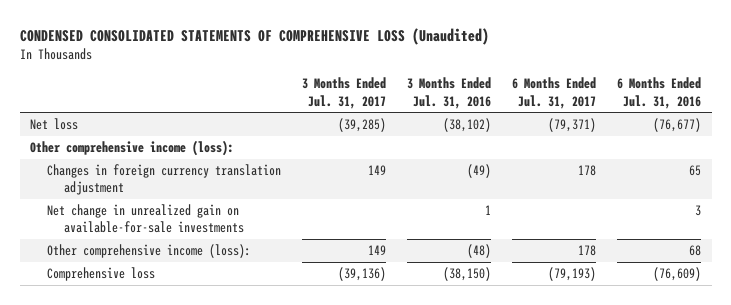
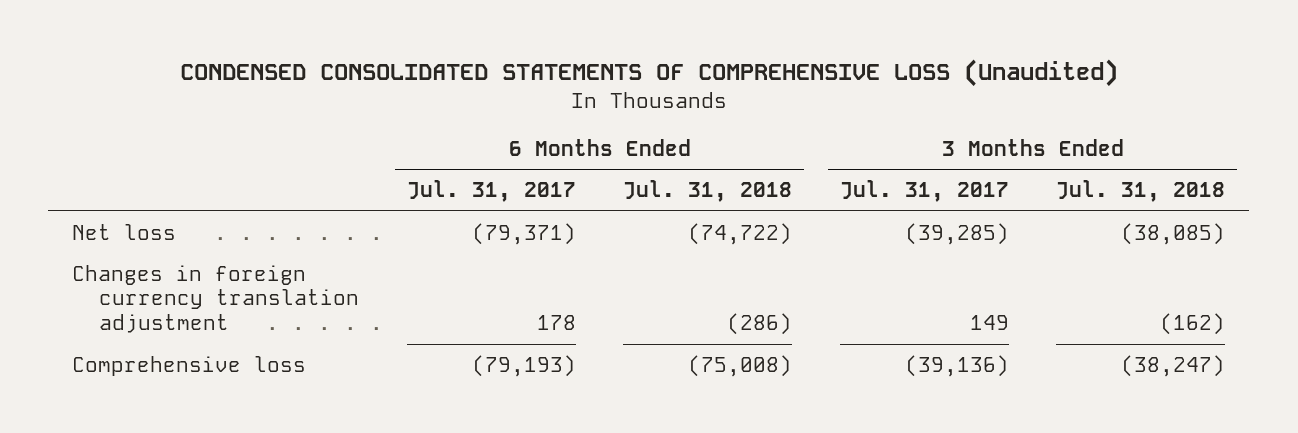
- | 3 Months Ended Jul. 31, 2017 | 3 Months Ended Jul. 31, 2016 | 6 Months Ended Jul. 31, 2017 | 6 Months Ended Jul. 31, 2016
+ | 6 Months Ended Jul. 31, 2017 | 6 Months Ended Jul. 31, 2018 | 3 Months Ended Jul. 31, 2017 | 3 Months Ended Jul. 31, 2018
- Other comprehensive income (loss):
- Net change in unrealized gain on available-for-sale investments | | 1 | | 3
- Other comprehensive income (loss): | 149 | (48) | 178 | 68

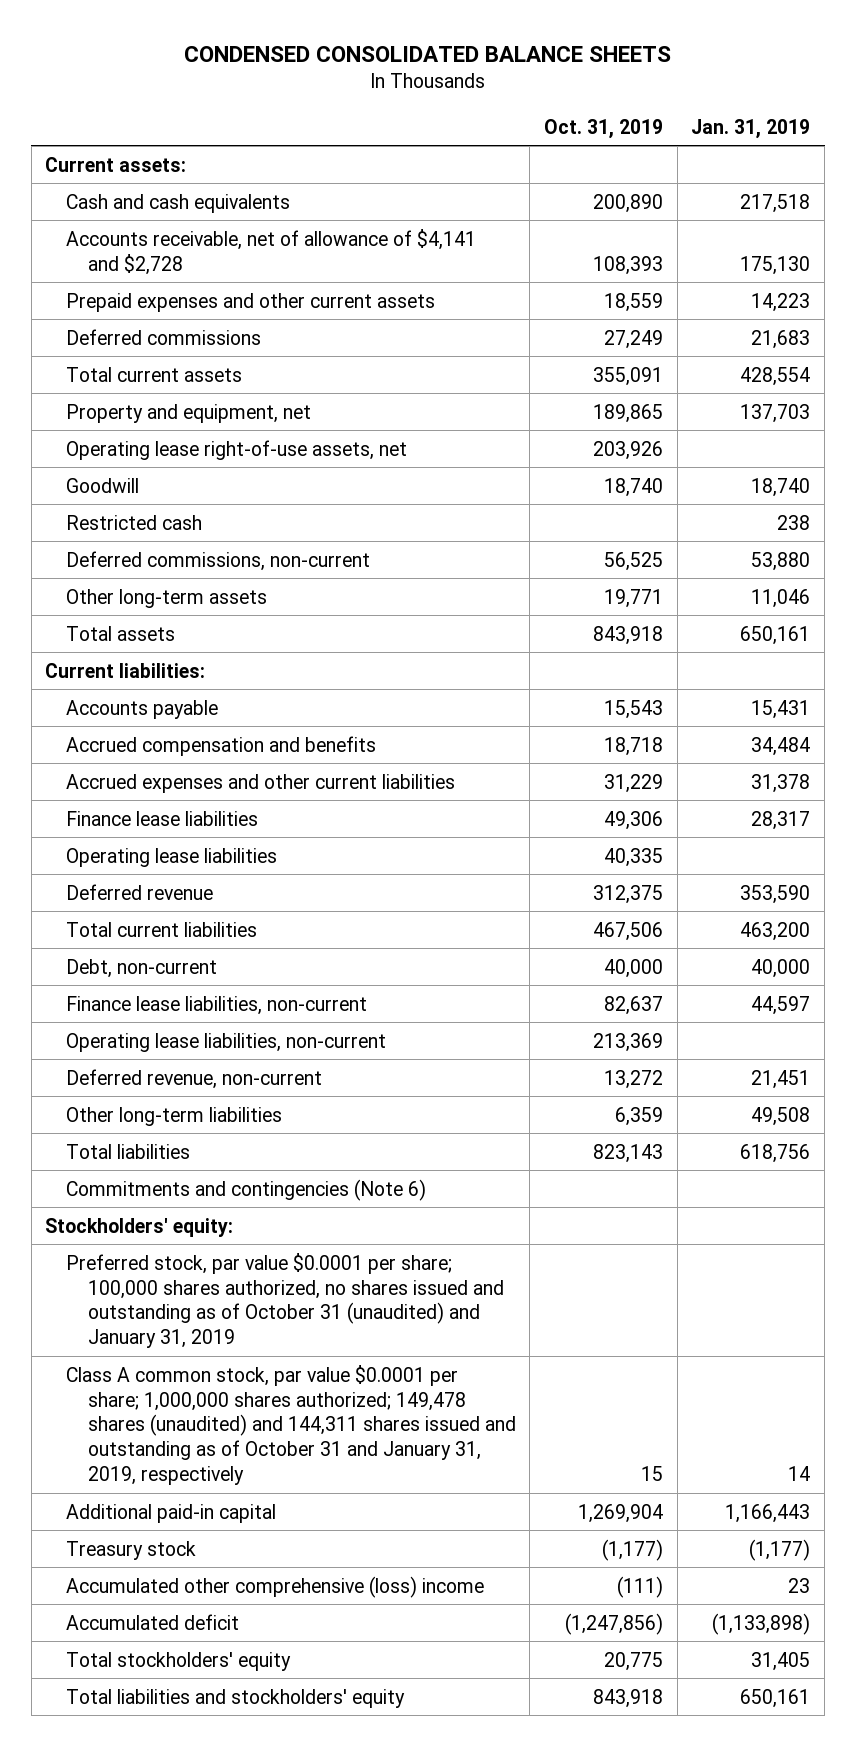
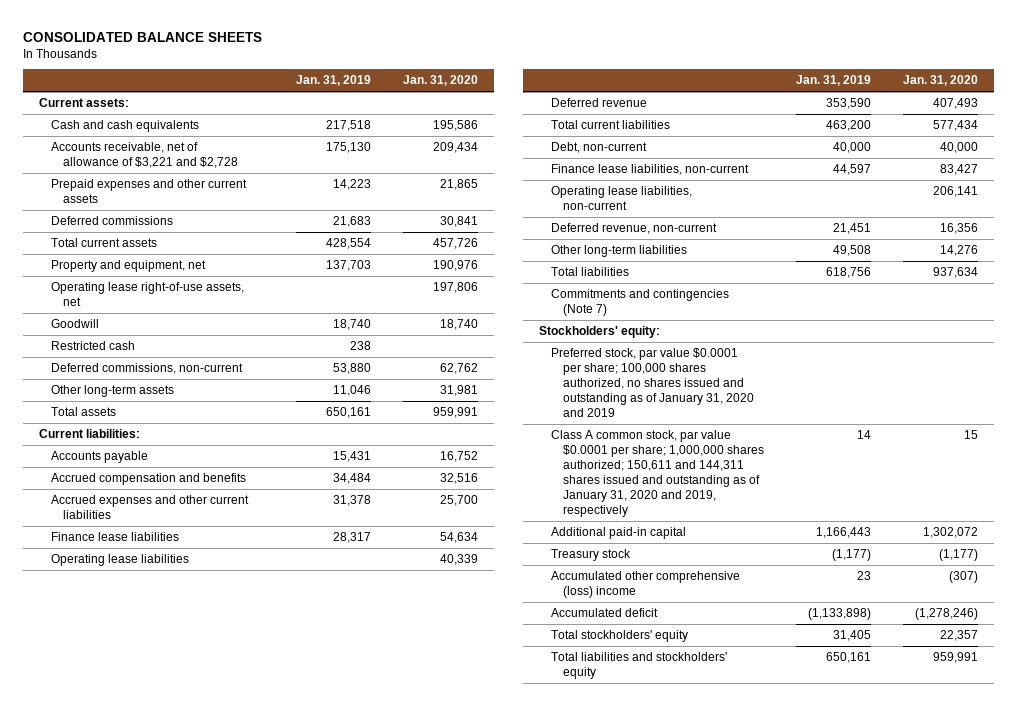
- CONDENSED CONSOLIDATED BALANCE SHEETS
+ CONSOLIDATED BALANCE SHEETS
- | Oct. 31, 2019 | Jan. 31, 2019
+ | Jan. 31, 2019 | Jan. 31, 2020
- Accounts receivable, net of allowance of $4,141 and $2,728 | 108,393 | 175,130
+ Accounts receivable, net of allowance of $3,221 and $2,728 | 175,130 | 209,434
- Commitments and contingencies (Note 6)
+ Commitments and contingencies (Note 7)
- Preferred stock, par value $0.0001 per share; 100,000 shares authorized, no shares issued and outstanding as of October 31 (unaudited) and January 31, 2019
- Class A common stock, par value $0.0001 per share; 1,000,000 shares authorized; 149,478 shares (unaudited) and 144,311 shares issued and outstanding as of October 31 and January 31, 2019, respectively | 15 | 14
+ Preferred stock, par value $0.0001 per share; 100,000 shares authorized, no shares issued and outstanding as of January 31, 2020 and 2019
+ Class A common stock, par value $0.0001 per share; 1,000,000 shares authorized; 150,611 and 144,311 shares issued and outstanding as of January 31, 2020 and 2019, respectively | 14 | 15

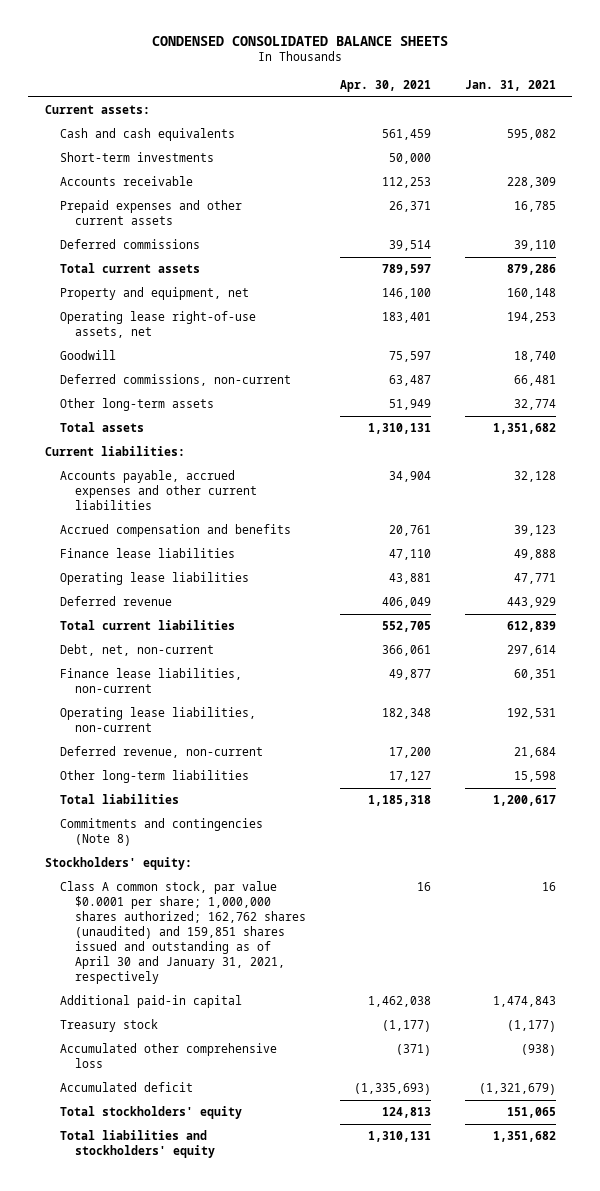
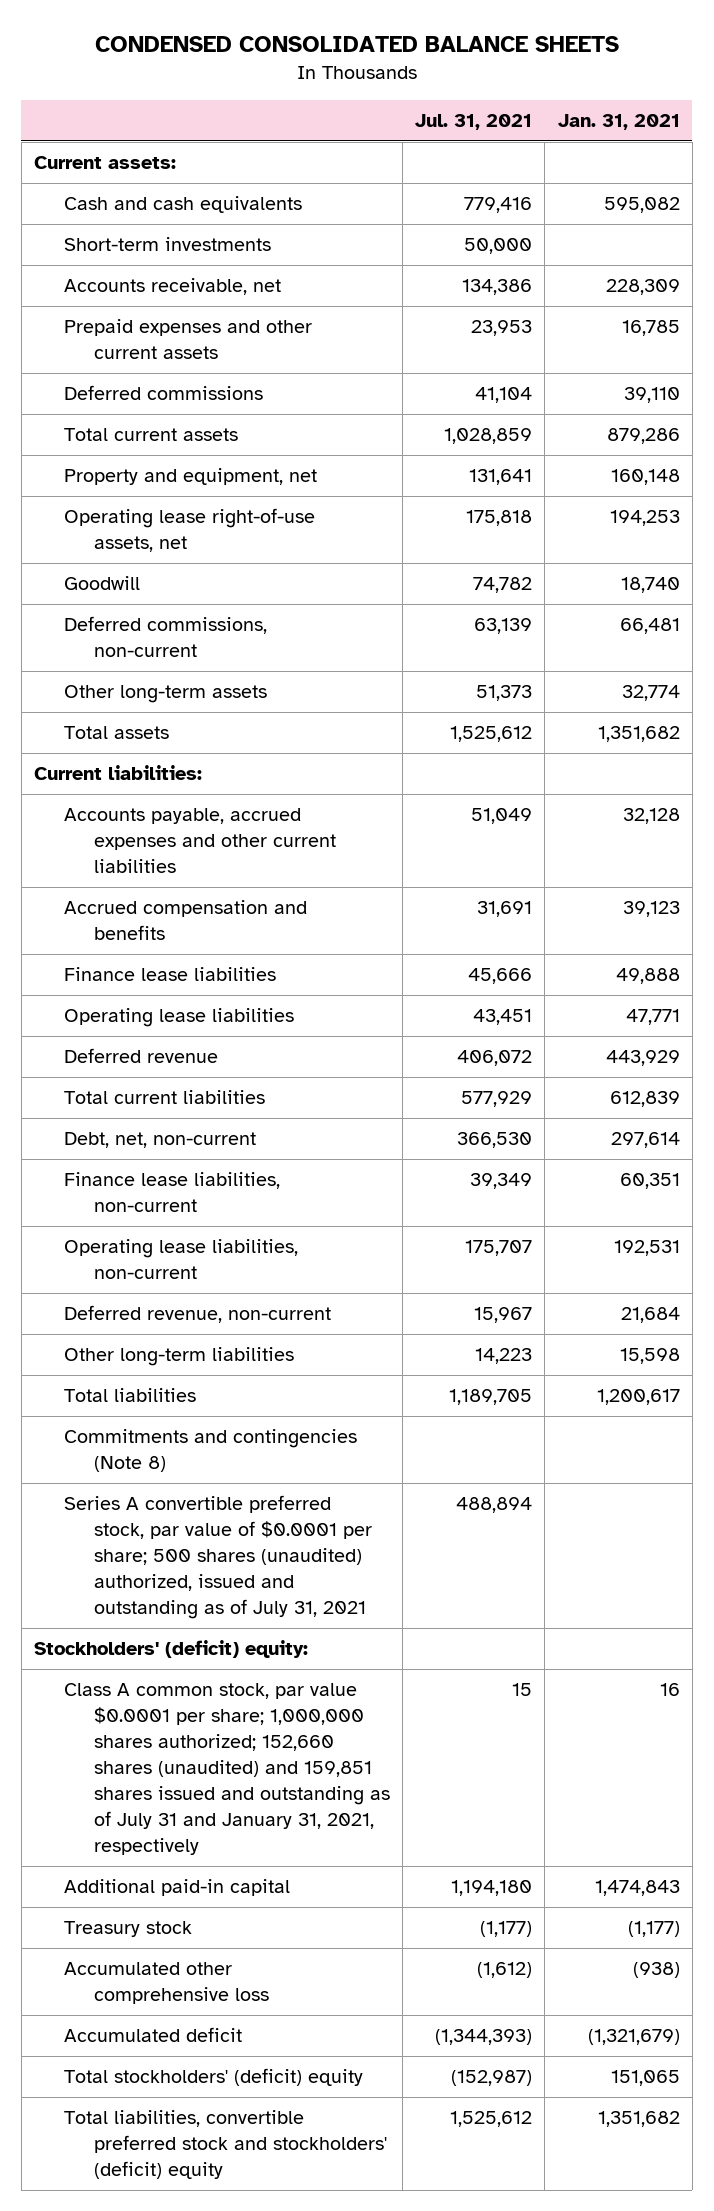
- | Apr. 30, 2021 | Jan. 31, 2021
+ | Jul. 31, 2021 | Jan. 31, 2021
- Accounts receivable | 112,253 | 228,309
+ Accounts receivable, net | 134,386 | 228,309
- Stockholders' equity:
- Class A common stock, par value $0.0001 per share; 1,000,000 shares authorized; 162,762 shares (unaudited) and 159,851 shares issued and outstanding as of April 30 and January 31, 2021, respectively | 16 | 16
+ Series A convertible preferred stock, par value of $0.0001 per share; 500 shares (unaudited) authorized, issued and outstanding as of July 31, 2021 | 488,894 |
+ Stockholders' (deficit) equity:
+ Class A common stock, par value $0.0001 per share; 1,000,000 shares authorized; 152,660 shares (unaudited) and 159,851 shares issued and outstanding as of July 31 and January 31, 2021, respectively | 15 | 16
- Total stockholders' equity | 124,813 | 151,065
- Total liabilities and stockholders' equity | 1,310,131 | 1,351,682
+ Total stockholders' (deficit) equity | (152,987) | 151,065
+ Total liabilities, convertible preferred stock and stockholders' (deficit) equity | 1,525,612 | 1,351,682

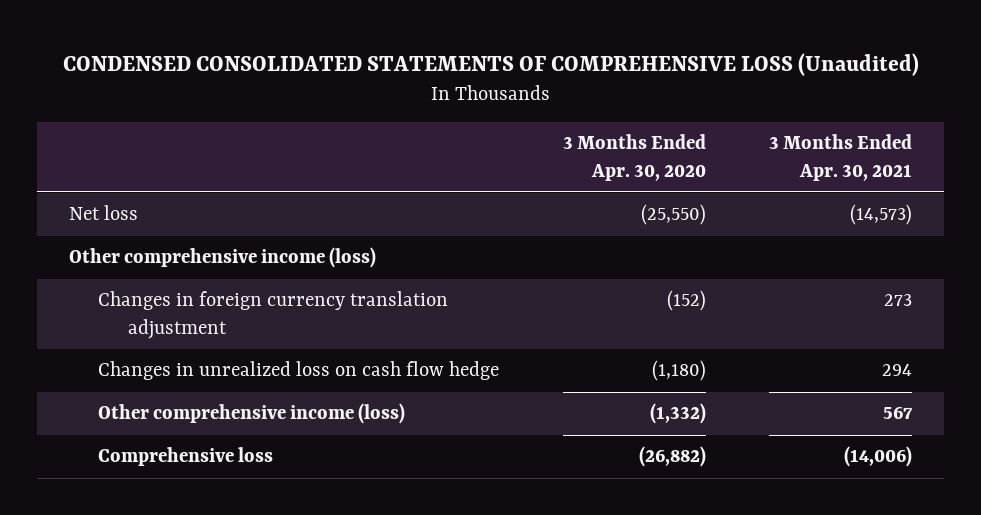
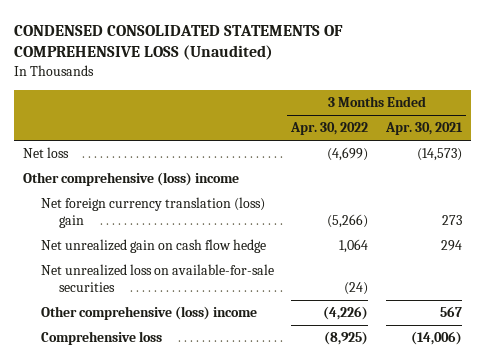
- | 3 Months Ended Apr. 30, 2020 | 3 Months Ended Apr. 30, 2021
+ | 3 Months Ended Apr. 30, 2022 | 3 Months Ended Apr. 30, 2021
- Other comprehensive income (loss)
- Changes in foreign currency translation adjustment | (152) | 273
- Changes in unrealized loss on cash flow hedge | (1,180) | 294
- Other comprehensive income (loss) | (1,332) | 567
+ Other comprehensive (loss) income
+ Net foreign currency translation (loss) gain | (5,266) | 273
+ Net unrealized gain on cash flow hedge | 1,064 | 294
+ Net unrealized loss on available-for-sale securities | (24) |
+ Other comprehensive (loss) income | (4,226) | 567

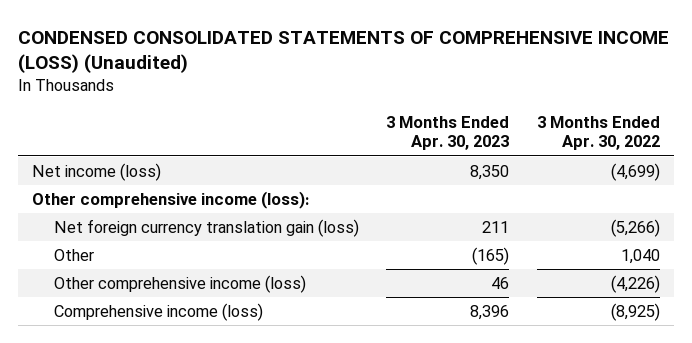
- CONDENSED CONSOLIDATED STATEMENTS OF COMPREHENSIVE LOSS (Unaudited)
+ CONDENSED CONSOLIDATED STATEMENTS OF COMPREHENSIVE INCOME (LOSS) (Unaudited)
- | 3 Months Ended Apr. 30, 2022 | 3 Months Ended Apr. 30, 2021
+ | 3 Months Ended Apr. 30, 2023 | 3 Months Ended Apr. 30, 2022
- Net loss | (4,699) | (14,573)
- Other comprehensive (loss) income
- Net foreign currency translation (loss) gain | (5,266) | 273
- Net unrealized gain on cash flow hedge | 1,064 | 294
- Net unrealized loss on available-for-sale securities | (24) |
- Other comprehensive (loss) income | (4,226) | 567
- Comprehensive loss | (8,925) | (14,006)
+ Net income (loss) | 8,350 | (4,699)
+ Other comprehensive income (loss):
+ Net foreign currency translation gain (loss) | 211 | (5,266)
+ Other | (165) | 1,040
+ Other comprehensive income (loss) | 46 | (4,226)
+ Comprehensive income (loss) | 8,396 | (8,925)

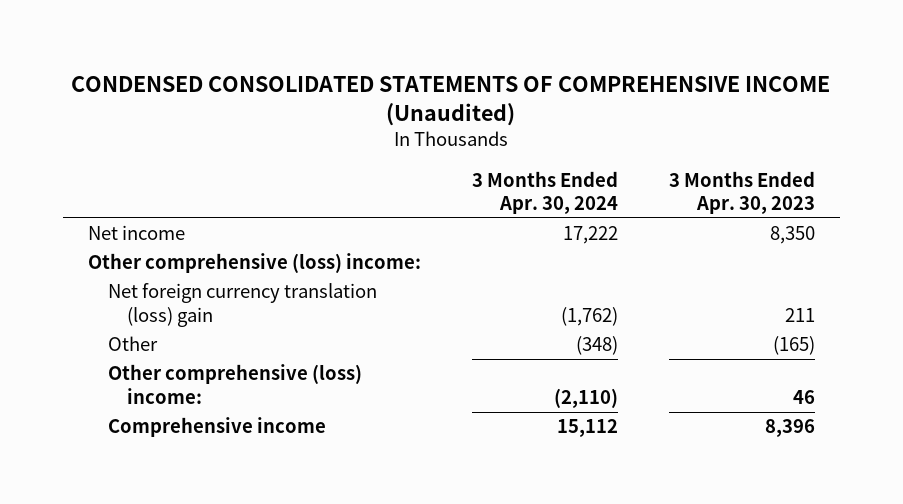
- CONDENSED CONSOLIDATED STATEMENTS OF COMPREHENSIVE INCOME (LOSS) (Unaudited)
+ CONDENSED CONSOLIDATED STATEMENTS OF COMPREHENSIVE INCOME (Unaudited)
- | 3 Months Ended Apr. 30, 2023 | 3 Months Ended Apr. 30, 2022
+ | 3 Months Ended Apr. 30, 2024 | 3 Months Ended Apr. 30, 2023
- Net income (loss) | 8,350 | (4,699)
- Other comprehensive income (loss):
- Net foreign currency translation gain (loss) | 211 | (5,266)
+ Net income | 17,222 | 8,350
+ Other comprehensive (loss) income:
+ Net foreign currency translation (loss) gain | (1,762) | 211
- Other comprehensive income (loss) | 46 | (4,226)
- Comprehensive income (loss) | 8,396 | (8,925)
+ Other comprehensive (loss) income: | (2,110) | 46
+ Comprehensive income | 15,112 | 8,396

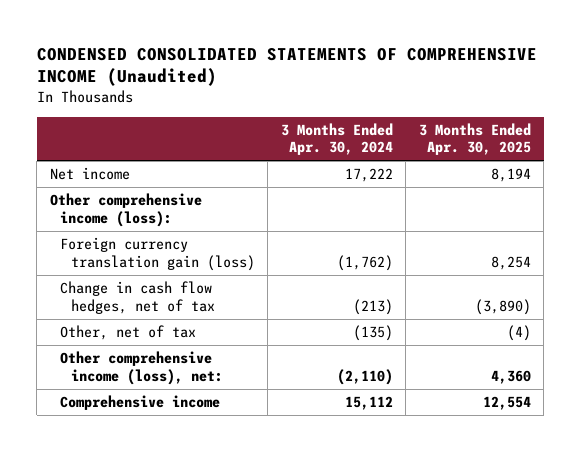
- | 3 Months Ended Apr. 30, 2024 | 3 Months Ended Apr. 30, 2023
+ | 3 Months Ended Apr. 30, 2024 | 3 Months Ended Apr. 30, 2025
- Other comprehensive (loss) income:
- Net foreign currency translation (loss) gain | (1,762) | 211
- Other | (348) | (165)
- Other comprehensive (loss) income: | (2,110) | 46
+ Other comprehensive income (loss):
+ Foreign currency translation gain (loss) | (1,762) | 8,254
+ Change in cash flow hedges, net of tax | (213) | (3,890)
+ Other, net of tax | (135) | (4)
+ Other comprehensive income (loss), net: | (2,110) | 4,360

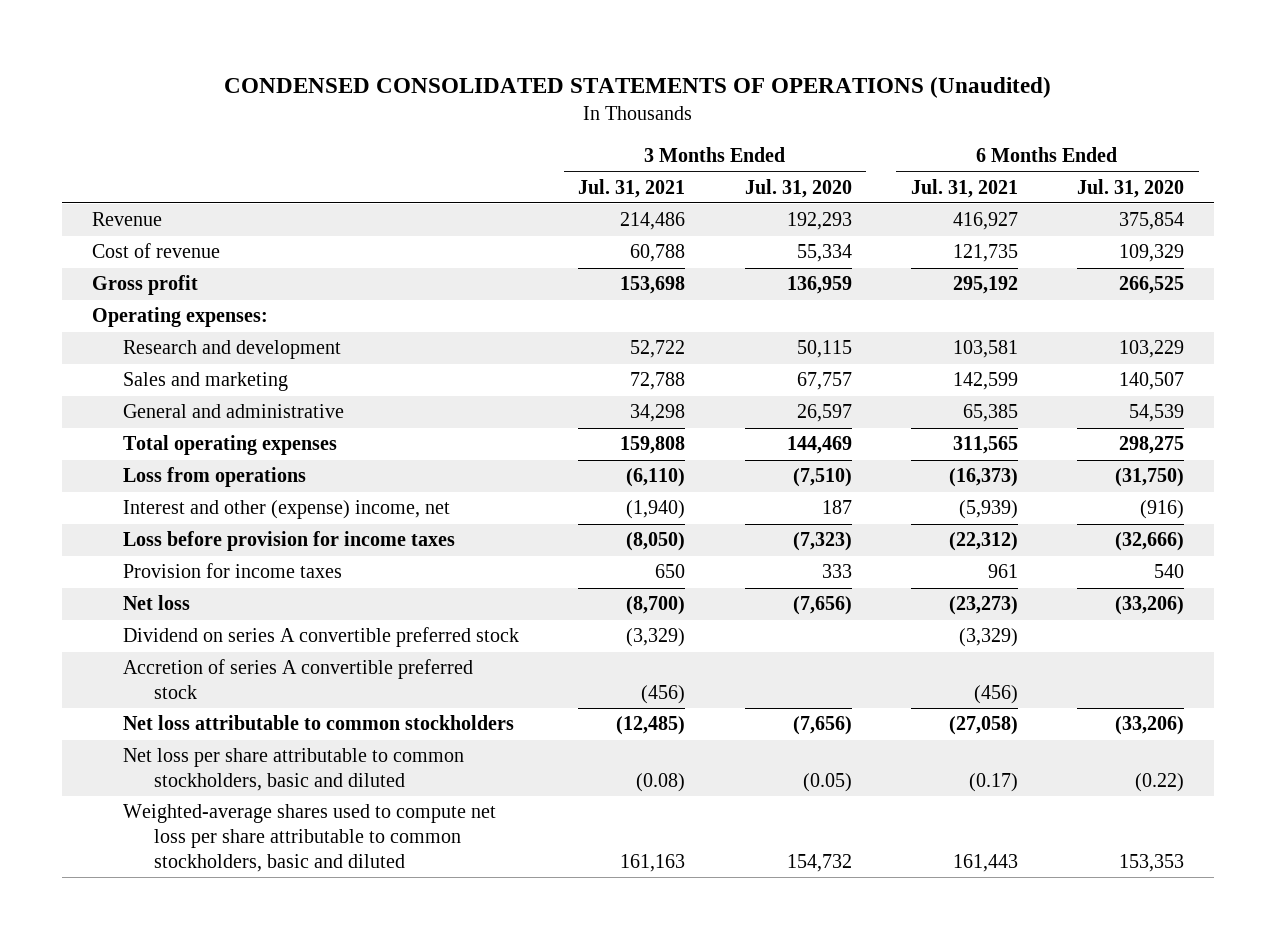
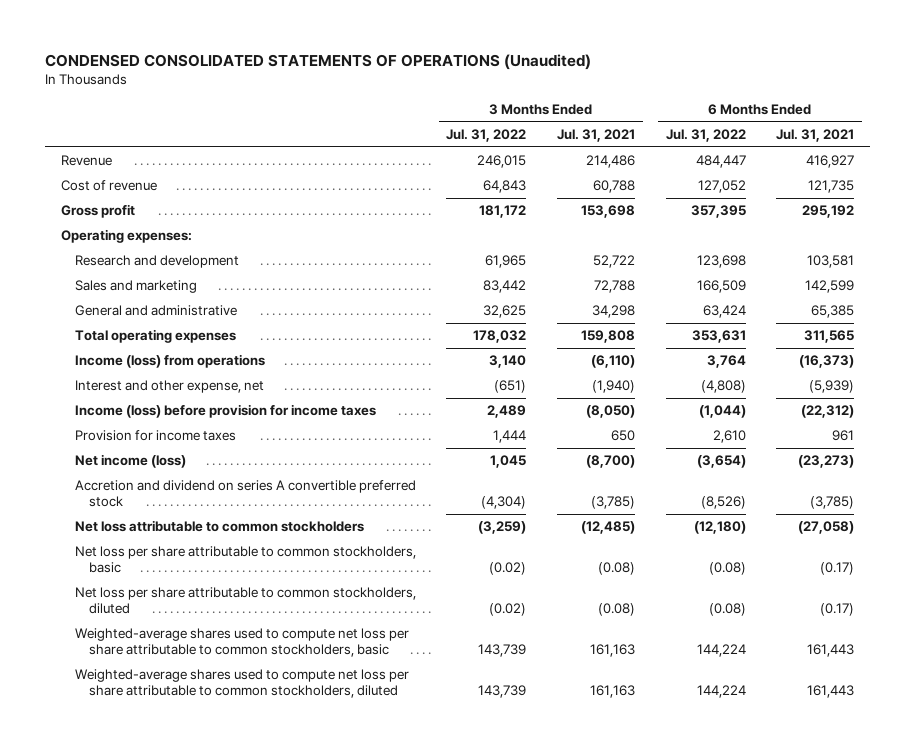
- | 3 Months Ended Jul. 31, 2021 | 3 Months Ended Jul. 31, 2020 | 6 Months Ended Jul. 31, 2021 | 6 Months Ended Jul. 31, 2020
+ | 3 Months Ended Jul. 31, 2022 | 3 Months Ended Jul. 31, 2021 | 6 Months Ended Jul. 31, 2022 | 6 Months Ended Jul. 31, 2021
- Loss from operations | (6,110) | (7,510) | (16,373) | (31,750)
- Interest and other (expense) income, net | (1,940) | 187 | (5,939) | (916)
- Loss before provision for income taxes | (8,050) | (7,323) | (22,312) | (32,666)
+ Income (loss) from operations | 3,140 | (6,110) | 3,764 | (16,373)
+ Interest and other expense, net | (651) | (1,940) | (4,808) | (5,939)
+ Income (loss) before provision for income taxes | 2,489 | (8,050) | (1,044) | (22,312)
- Net loss | (8,700) | (7,656) | (23,273) | (33,206)
- Dividend on series A convertible preferred stock | (3,329) | | (3,329) |
- Accretion of series A convertible preferred stock | (456) | | (456) |
+ Net income (loss) | 1,045 | (8,700) | (3,654) | (23,273)
+ Accretion and dividend on series A convertible preferred stock | (4,304) | (3,785) | (8,526) | (3,785)
- Net loss per share attributable to common stockholders, basic and diluted | (0.08) | (0.05) | (0.17) | (0.22)
- Weighted-average shares used to compute net loss per share attributable to common stockholders, basic and diluted | 161,163 | 154,732 | 161,443 | 153,353
+ Net loss per share attributable to common stockholders, basic | (0.02) | (0.08) | (0.08) | (0.17)
+ Net loss per share attributable to common stockholders, diluted | (0.02) | (0.08) | (0.08) | (0.17)
+ Weighted-average shares used to compute net loss per share attributable to common stockholders, basic | 143,739 | 161,163 | 144,224 | 161,443
+ Weighted-average shares used to compute net loss per share attributable to common stockholders, diluted | 143,739 | 161,163 | 144,224 | 161,443

